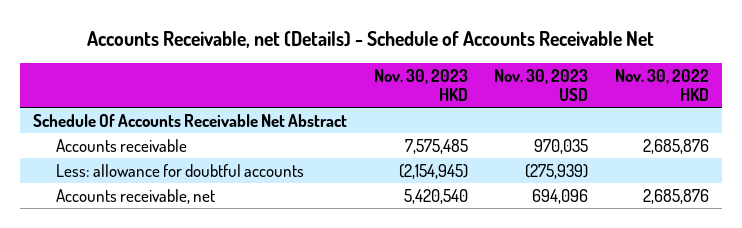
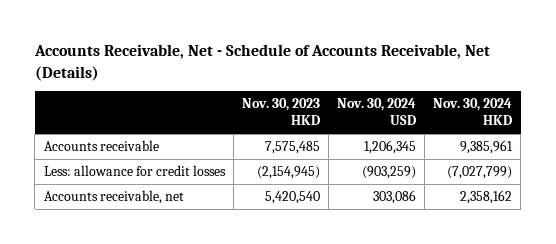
- Accounts Receivable, net (Details) - Schedule of Accounts Receivable Net
+ Accounts Receivable, Net - Schedule of Accounts Receivable, Net (Details)
- | Nov. 30, 2023 HKD | Nov. 30, 2023 USD | Nov. 30, 2022 HKD
+ | Nov. 30, 2023 HKD | Nov. 30, 2024 USD | Nov. 30, 2024 HKD
- Schedule Of Accounts Receivable Net Abstract
- Less: allowance for doubtful accounts | (2,154,945) | (275,939) |
+ Less: allowance for credit losses | (2,154,945) | (903,259) | (7,027,799)

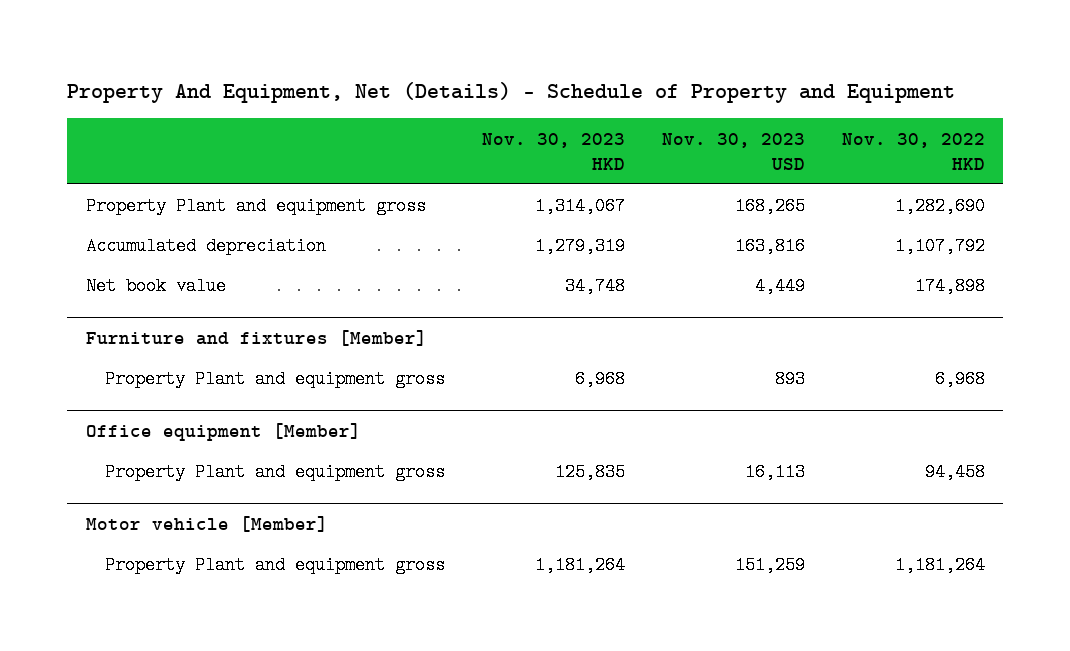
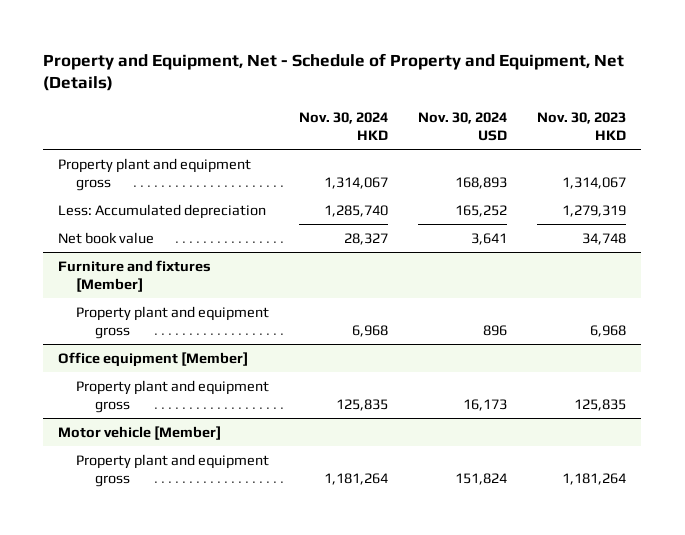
- Property And Equipment, Net (Details) - Schedule of Property and Equipment
+ Property and Equipment, Net - Schedule of Property and Equipment, Net (Details)
- | Nov. 30, 2023 HKD | Nov. 30, 2023 USD | Nov. 30, 2022 HKD
+ | Nov. 30, 2024 HKD | Nov. 30, 2024 USD | Nov. 30, 2023 HKD
- Property Plant and equipment gross | 1,314,067 | 168,265 | 1,282,690
- Accumulated depreciation | 1,279,319 | 163,816 | 1,107,792
+ Property plant and equipment gross | 1,314,067 | 168,893 | 1,314,067
+ Less: Accumulated depreciation | 1,285,740 | 165,252 | 1,279,319
@ Furniture and fixtures [Member]
- Property Plant and equipment gross | 6,968 | 893 | 6,968
+ Property plant and equipment gross | 6,968 | 896 | 6,968
@ Office equipment [Member]
- Property Plant and equipment gross | 125,835 | 16,113 | 94,458
+ Property plant and equipment gross | 125,835 | 16,173 | 125,835
@ Motor vehicle [Member]
- Property Plant and equipment gross | 1,181,264 | 151,259 | 1,181,264
+ Property plant and equipment gross | 1,181,264 | 151,824 | 1,181,264

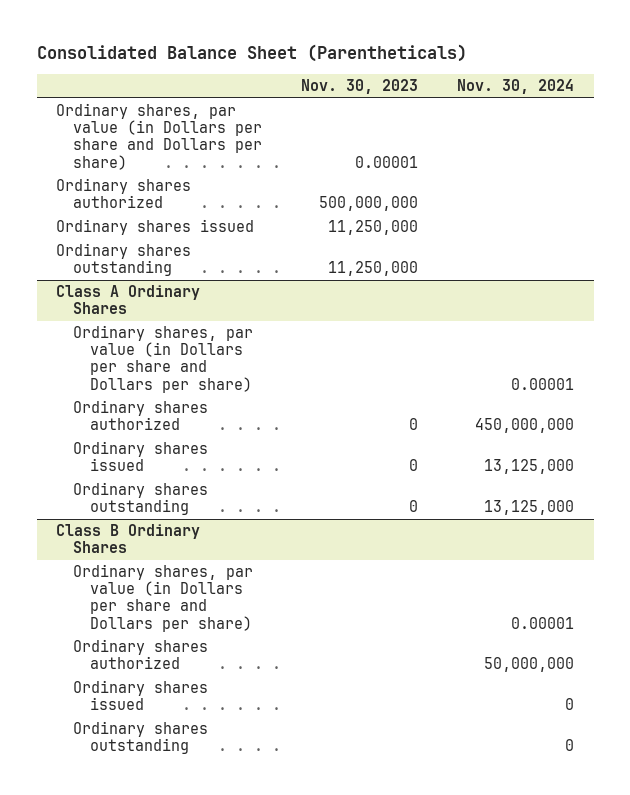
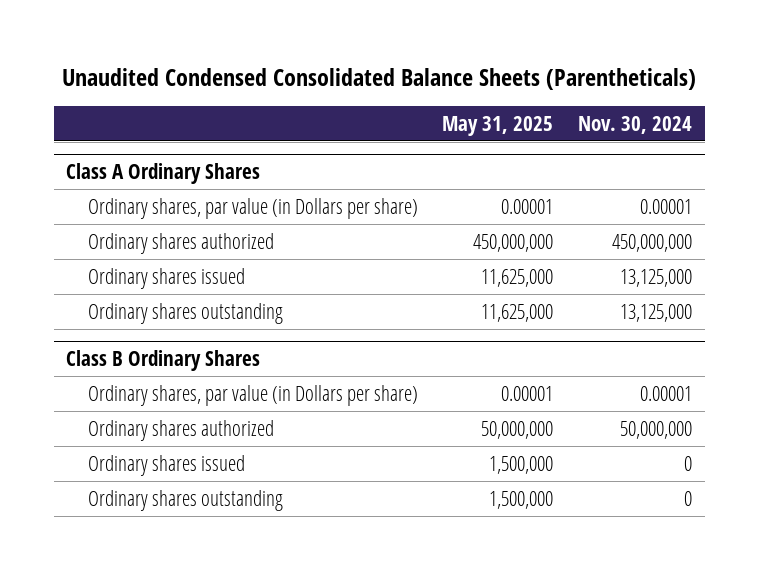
- Consolidated Balance Sheet (Parentheticals)
+ Unaudited Condensed Consolidated Balance Sheets (Parentheticals)
- | Nov. 30, 2023 | Nov. 30, 2024
+ | May 31, 2025 | Nov. 30, 2024
- Ordinary shares, par value (in Dollars per share and Dollars per share) | 0.00001 |
- Ordinary shares authorized | 500,000,000 |
- Ordinary shares issued | 11,250,000 |
- Ordinary shares outstanding | 11,250,000 |
@ Class A Ordinary Shares
- Ordinary shares, par value (in Dollars per share and Dollars per share) | | 0.00001
+ Ordinary shares, par value (in Dollars per share) | 0.00001 | 0.00001
@ Class B Ordinary Shares
- Ordinary shares, par value (in Dollars per share and Dollars per share) | | 0.00001
+ Ordinary shares, par value (in Dollars per share) | 0.00001 | 0.00001

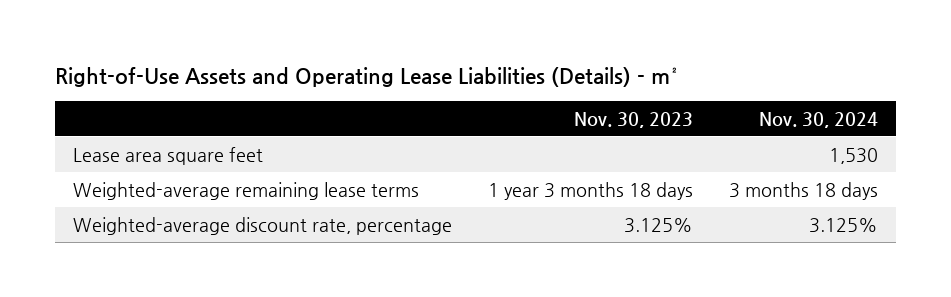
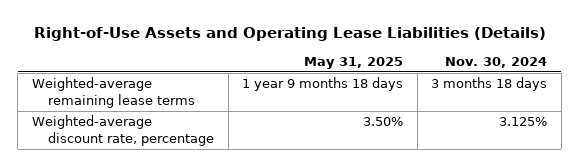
- Right-of-Use Assets and Operating Lease Liabilities (Details) - m²
+ Right-of-Use Assets and Operating Lease Liabilities (Details)
- | Nov. 30, 2023 | Nov. 30, 2024
+ | May 31, 2025 | Nov. 30, 2024
- Lease area square feet | | 1,530

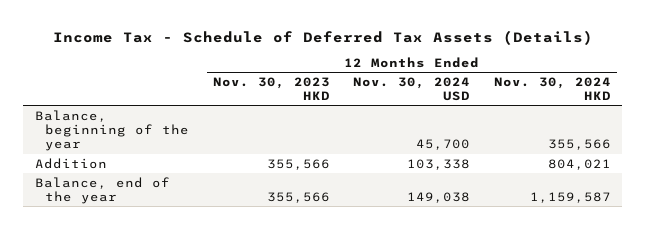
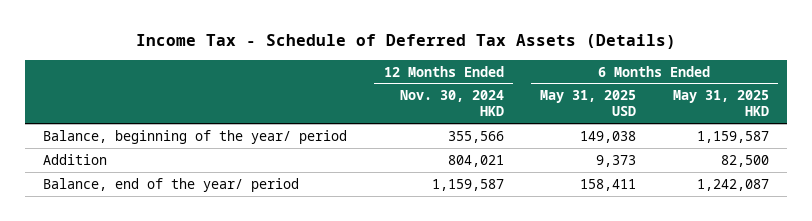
- | 12 Months Ended Nov. 30, 2023 HKD | 12 Months Ended Nov. 30, 2024 USD | 12 Months Ended Nov. 30, 2024 HKD
+ | 12 Months Ended Nov. 30, 2024 HKD | 6 Months Ended May 31, 2025 USD | 6 Months Ended May 31, 2025 HKD
- Balance, beginning of the year | | 45,700 | 355,566
+ Balance, beginning of the year/ period | 355,566 | 149,038 | 1,159,587
- Balance, end of the year | 355,566 | 149,038 | 1,159,587
+ Balance, end of the year/ period | 1,159,587 | 158,411 | 1,242,087

